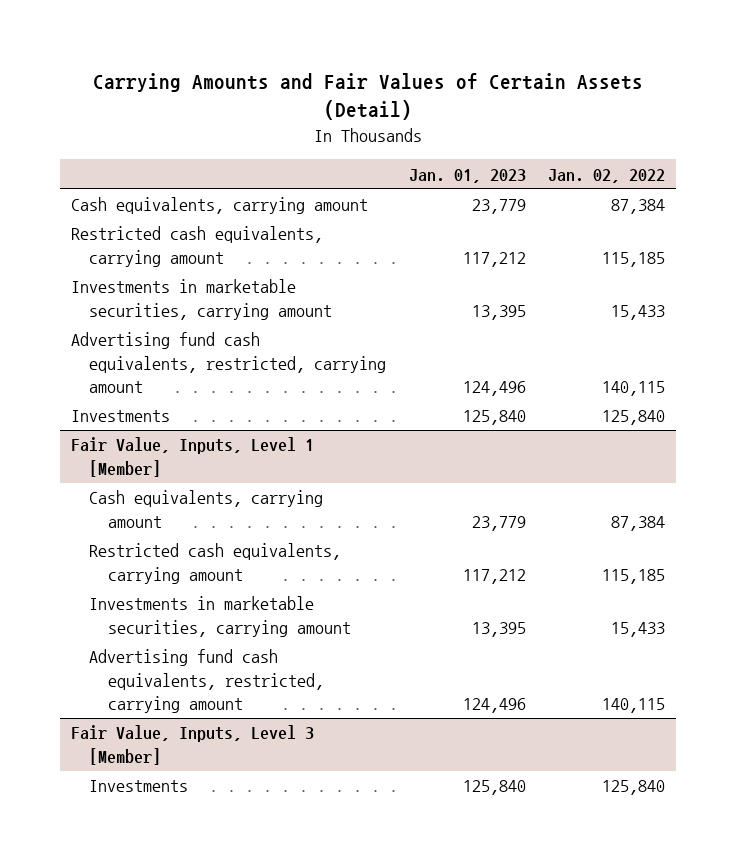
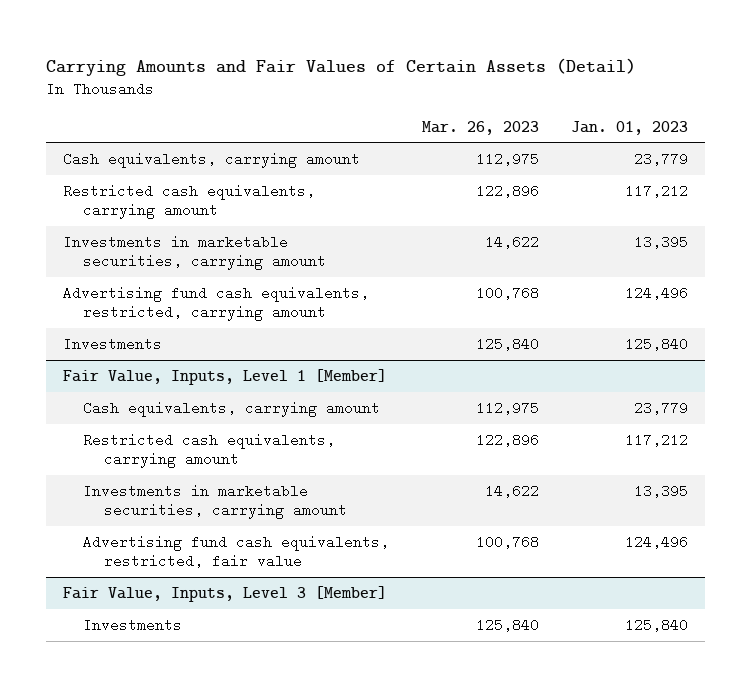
- | Jan. 01, 2023 | Jan. 02, 2022
+ | Mar. 26, 2023 | Jan. 01, 2023
@ Fair Value, Inputs, Level 1 [Member]
- Advertising fund cash equivalents, restricted, carrying amount | 124,496 | 140,115
+ Advertising fund cash equivalents, restricted, fair value | 100,768 | 124,496

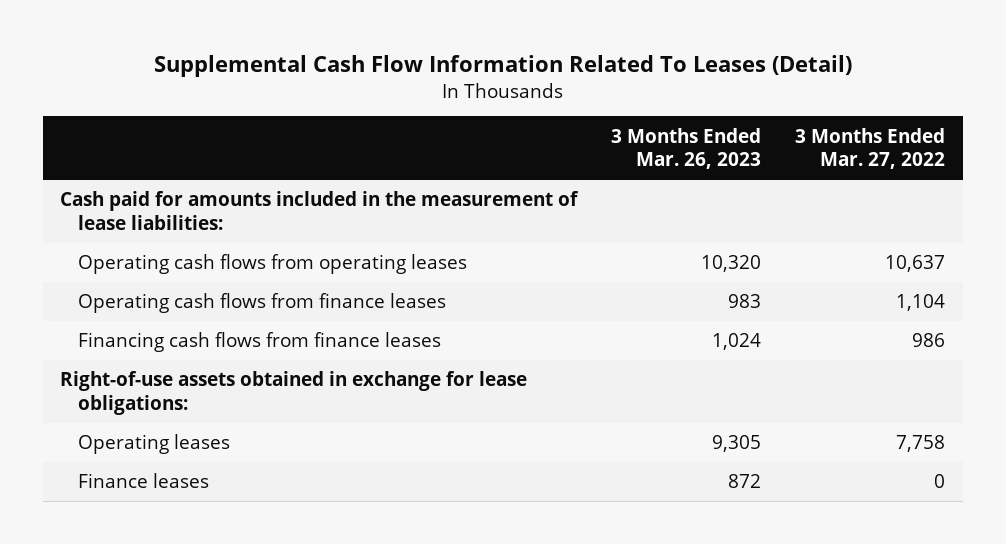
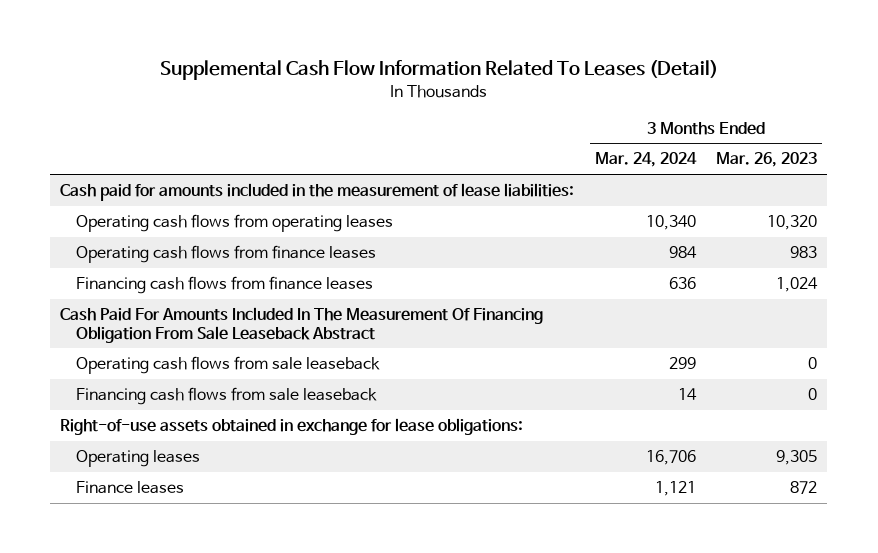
- | 3 Months Ended Mar. 26, 2023 | 3 Months Ended Mar. 27, 2022
+ | 3 Months Ended Mar. 24, 2024 | 3 Months Ended Mar. 26, 2023
+ Cash Paid For Amounts Included In The Measurement Of Financing Obligation From Sale Leaseback Abstract
+ Operating cash flows from sale leaseback | 299 | 0
+ Financing cash flows from sale leaseback | 14 | 0

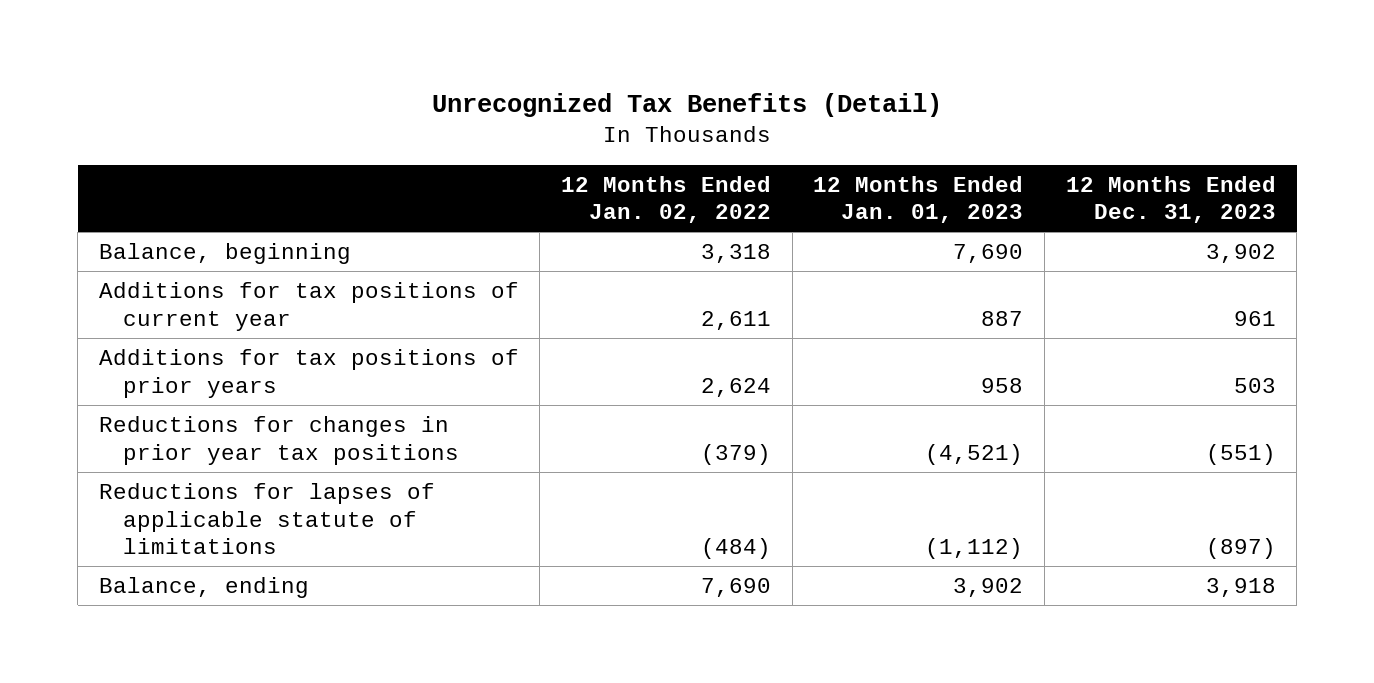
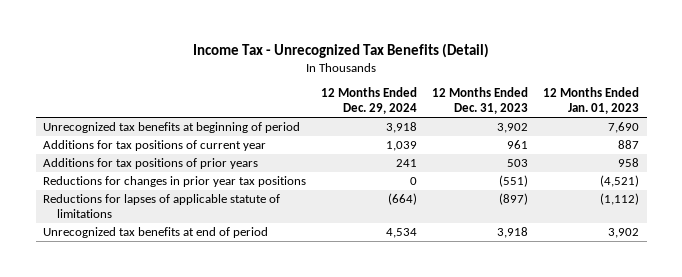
- Unrecognized Tax Benefits (Detail)
+ Income Tax - Unrecognized Tax Benefits (Detail)
- | 12 Months Ended Jan. 02, 2022 | 12 Months Ended Jan. 01, 2023 | 12 Months Ended Dec. 31, 2023
+ | 12 Months Ended Dec. 29, 2024 | 12 Months Ended Dec. 31, 2023 | 12 Months Ended Jan. 01, 2023
- Balance, beginning | 3,318 | 7,690 | 3,902
+ Unrecognized tax benefits at beginning of period | 3,918 | 3,902 | 7,690
- Balance, ending | 7,690 | 3,902 | 3,918
+ Unrecognized tax benefits at end of period | 4,534 | 3,918 | 3,902

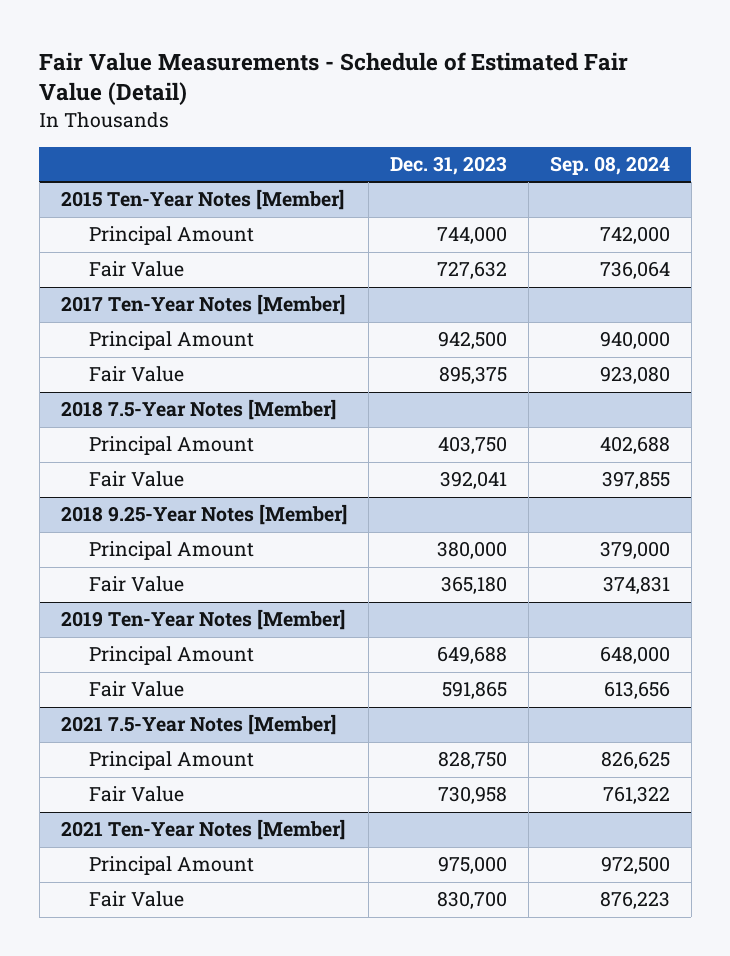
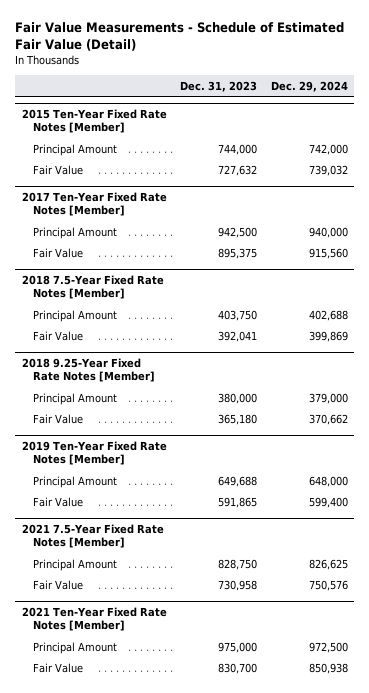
- | Dec. 31, 2023 | Sep. 08, 2024
+ | Dec. 31, 2023 | Dec. 29, 2024
- 2015 Ten-Year Notes [Member]
+ 2015 Ten-Year Fixed Rate Notes [Member]
- 2017 Ten-Year Notes [Member]
+ 2017 Ten-Year Fixed Rate Notes [Member]
- 2018 7.5-Year Notes [Member]
+ 2018 7.5-Year Fixed Rate Notes [Member]
- 2018 9.25-Year Notes [Member]
+ 2018 9.25-Year Fixed Rate Notes [Member]
- 2019 Ten-Year Notes [Member]
+ 2019 Ten-Year Fixed Rate Notes [Member]
- 2021 7.5-Year Notes [Member]
+ 2021 7.5-Year Fixed Rate Notes [Member]
- 2021 Ten-Year Notes [Member]
+ 2021 Ten-Year Fixed Rate Notes [Member]

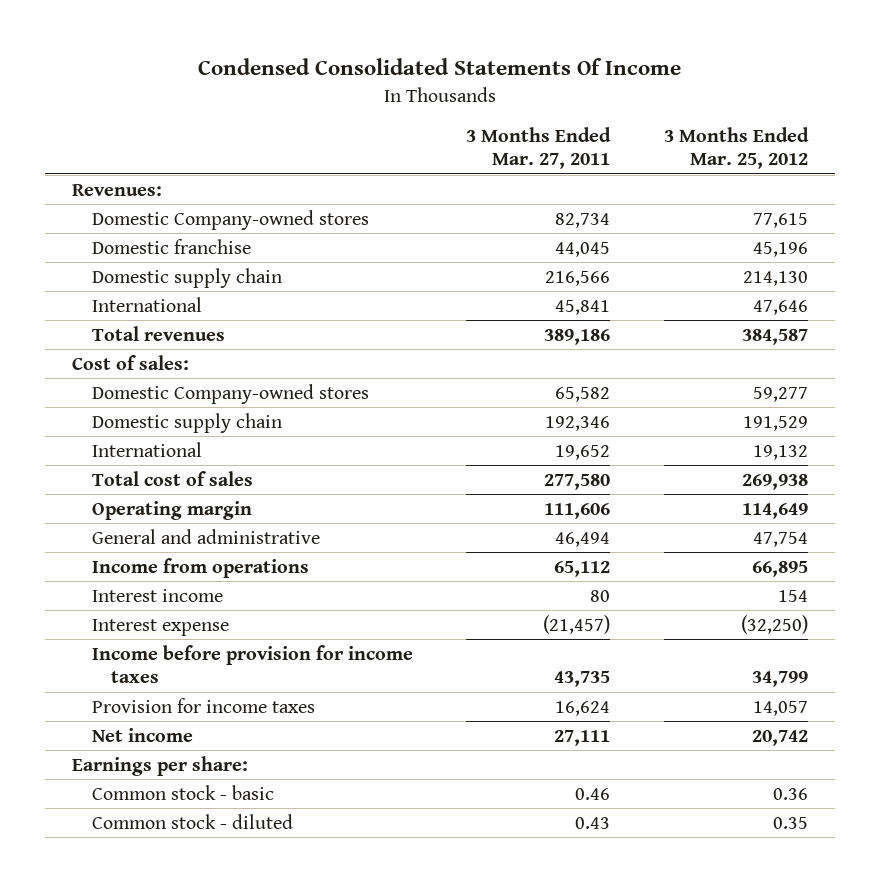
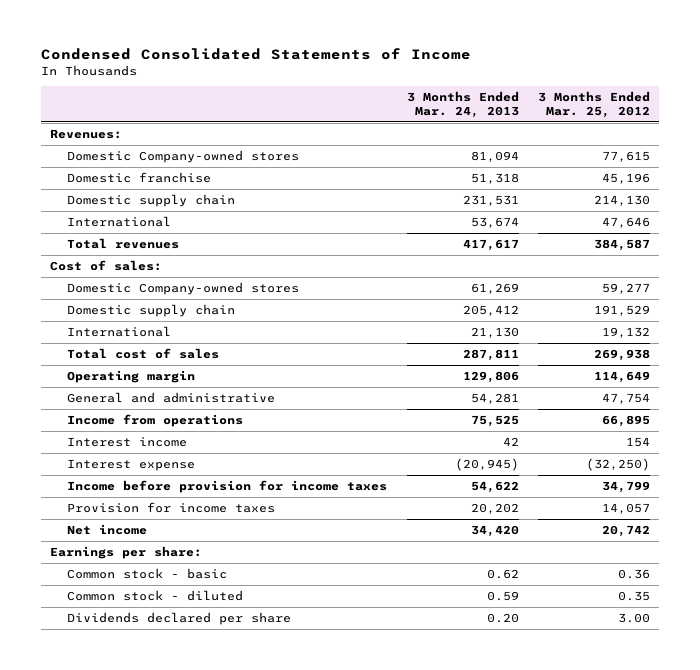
- Condensed Consolidated Statements Of Income
+ Condensed Consolidated Statements of Income
- | 3 Months Ended Mar. 27, 2011 | 3 Months Ended Mar. 25, 2012
+ | 3 Months Ended Mar. 24, 2013 | 3 Months Ended Mar. 25, 2012
+ Dividends declared per share | 0.20 | 3.00

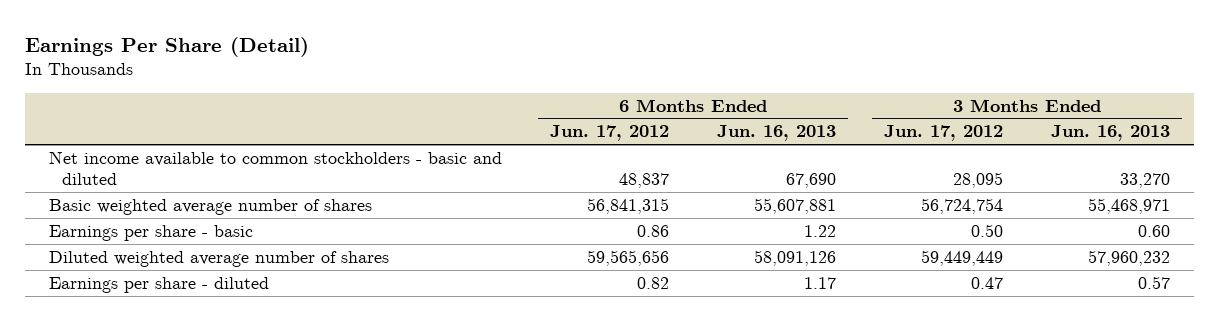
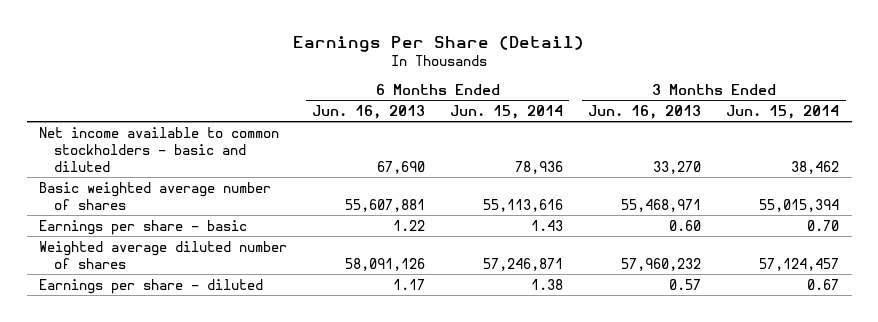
- | 6 Months Ended Jun. 17, 2012 | 6 Months Ended Jun. 16, 2013 | 3 Months Ended Jun. 17, 2012 | 3 Months Ended Jun. 16, 2013
+ | 6 Months Ended Jun. 16, 2013 | 6 Months Ended Jun. 15, 2014 | 3 Months Ended Jun. 16, 2013 | 3 Months Ended Jun. 15, 2014
- Diluted weighted average number of shares | 59,565,656 | 58,091,126 | 59,449,449 | 57,960,232
+ Weighted average diluted number of shares | 58,091,126 | 57,246,871 | 57,960,232 | 57,124,457

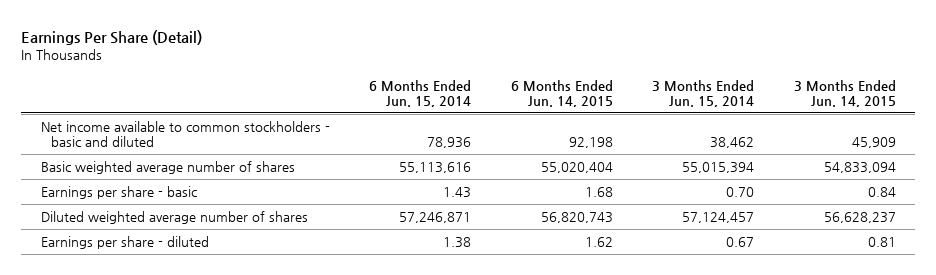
- | 6 Months Ended Jun. 16, 2013 | 6 Months Ended Jun. 15, 2014 | 3 Months Ended Jun. 16, 2013 | 3 Months Ended Jun. 15, 2014
+ | 6 Months Ended Jun. 15, 2014 | 6 Months Ended Jun. 14, 2015 | 3 Months Ended Jun. 15, 2014 | 3 Months Ended Jun. 14, 2015
- Weighted average diluted number of shares | 58,091,126 | 57,246,871 | 57,960,232 | 57,124,457
+ Diluted weighted average number of shares | 57,246,871 | 56,820,743 | 57,124,457 | 56,628,237

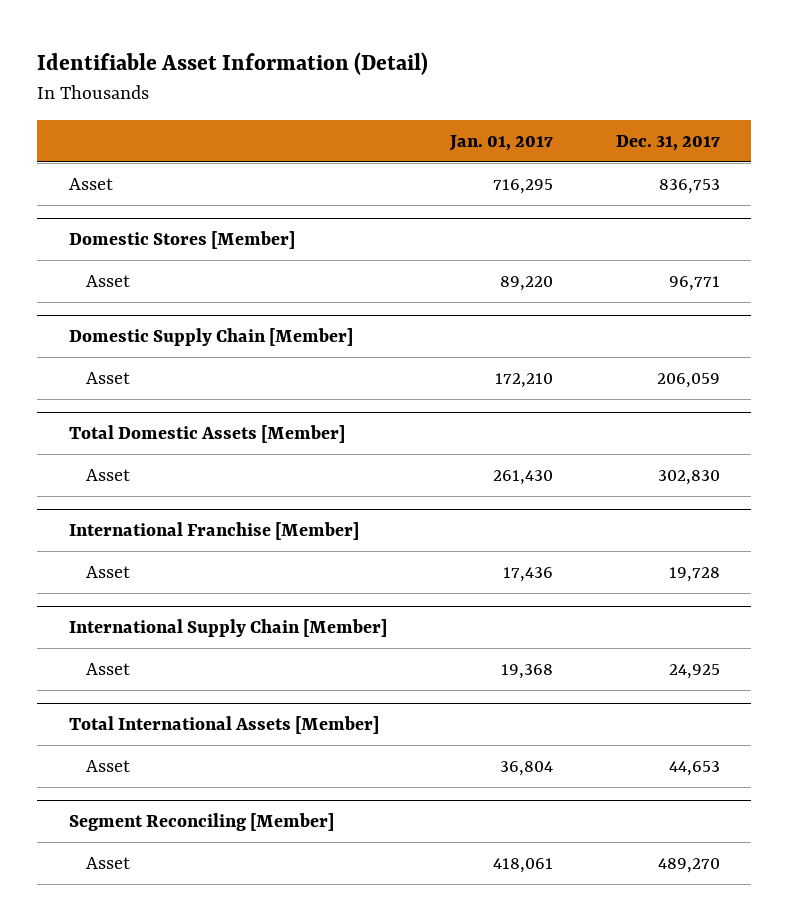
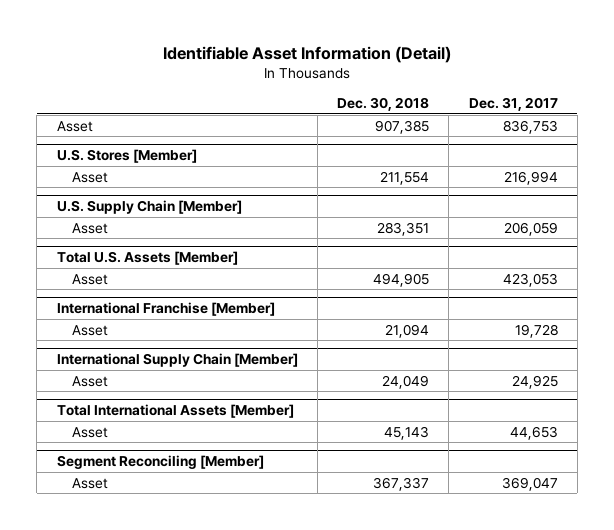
- | Jan. 01, 2017 | Dec. 31, 2017
+ | Dec. 30, 2018 | Dec. 31, 2017
- Domestic Stores [Member]
- Asset | 89,220 | 96,771
- Domestic Supply Chain [Member]
+ U.S. Stores [Member]
+ Asset | 211,554 | 216,994
+ U.S. Supply Chain [Member]
- Total Domestic Assets [Member]
- Asset | 261,430 | 302,830
+ Total U.S. Assets [Member]
+ Asset | 494,905 | 423,053
@ Segment Reconciling [Member]
- Asset | 418,061 | 489,270
+ Asset | 367,337 | 369,047

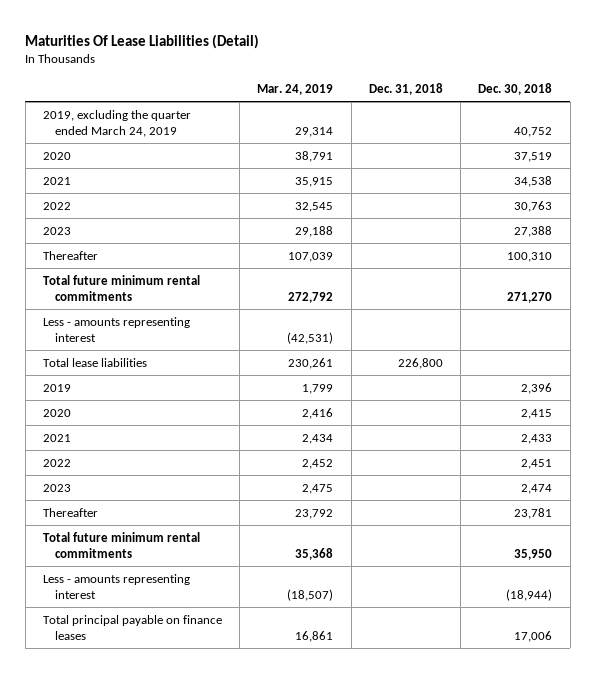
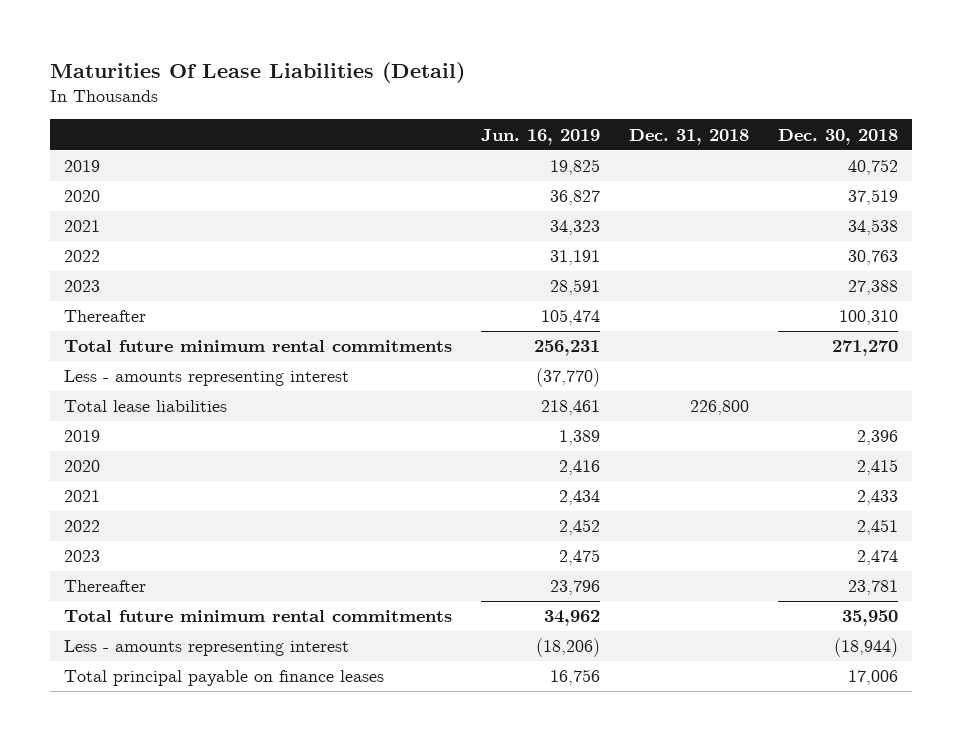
- | Mar. 24, 2019 | Dec. 31, 2018 | Dec. 30, 2018
+ | Jun. 16, 2019 | Dec. 31, 2018 | Dec. 30, 2018
- 2019, excluding the quarter ended March 24, 2019 | 29,314 | | 40,752
+ 2019 | 19,825 | | 40,752

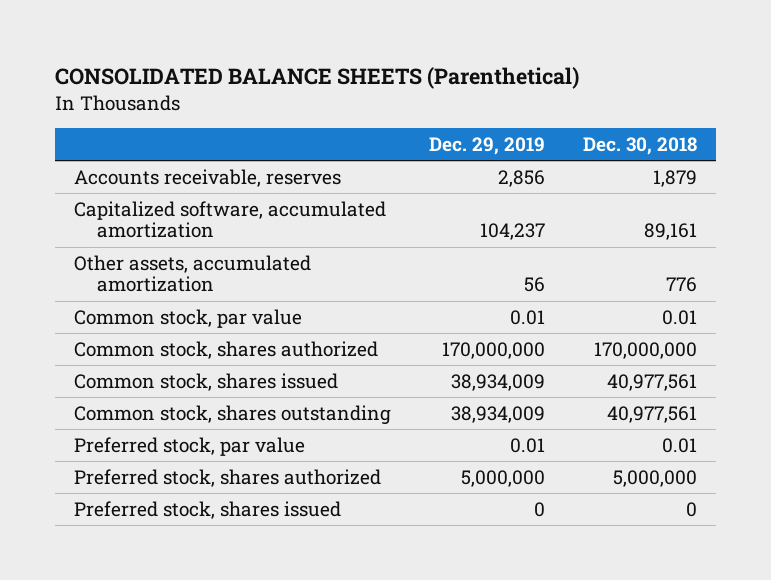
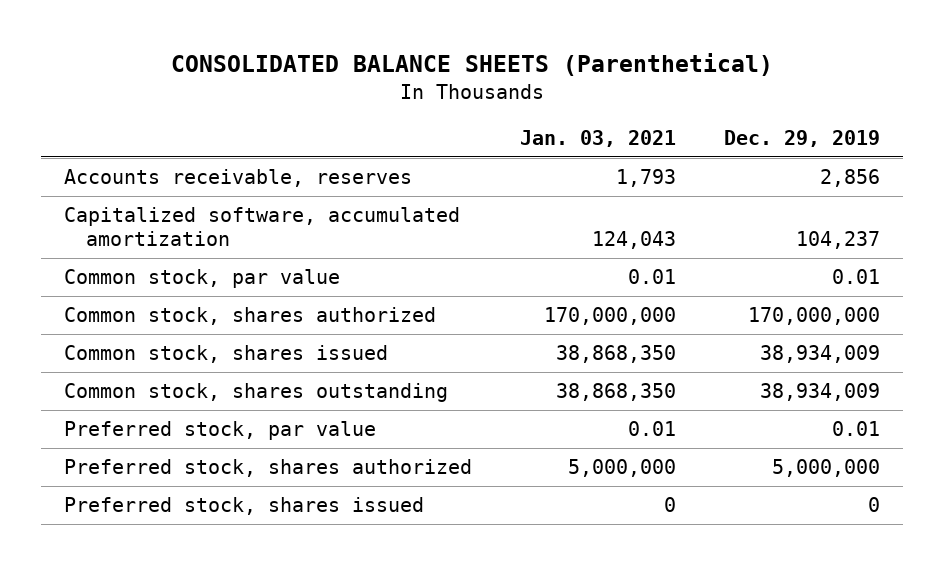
- | Dec. 29, 2019 | Dec. 30, 2018
+ | Jan. 03, 2021 | Dec. 29, 2019
- Other assets, accumulated amortization | 56 | 776

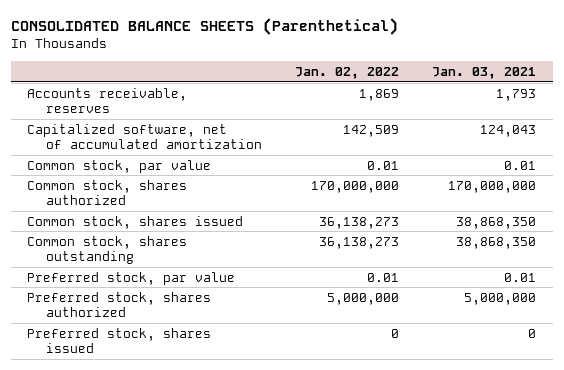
- | Jan. 03, 2021 | Dec. 29, 2019
+ | Jan. 02, 2022 | Jan. 03, 2021
- Capitalized software, accumulated amortization | 124,043 | 104,237
+ Capitalized software, net of accumulated amortization | 142,509 | 124,043

